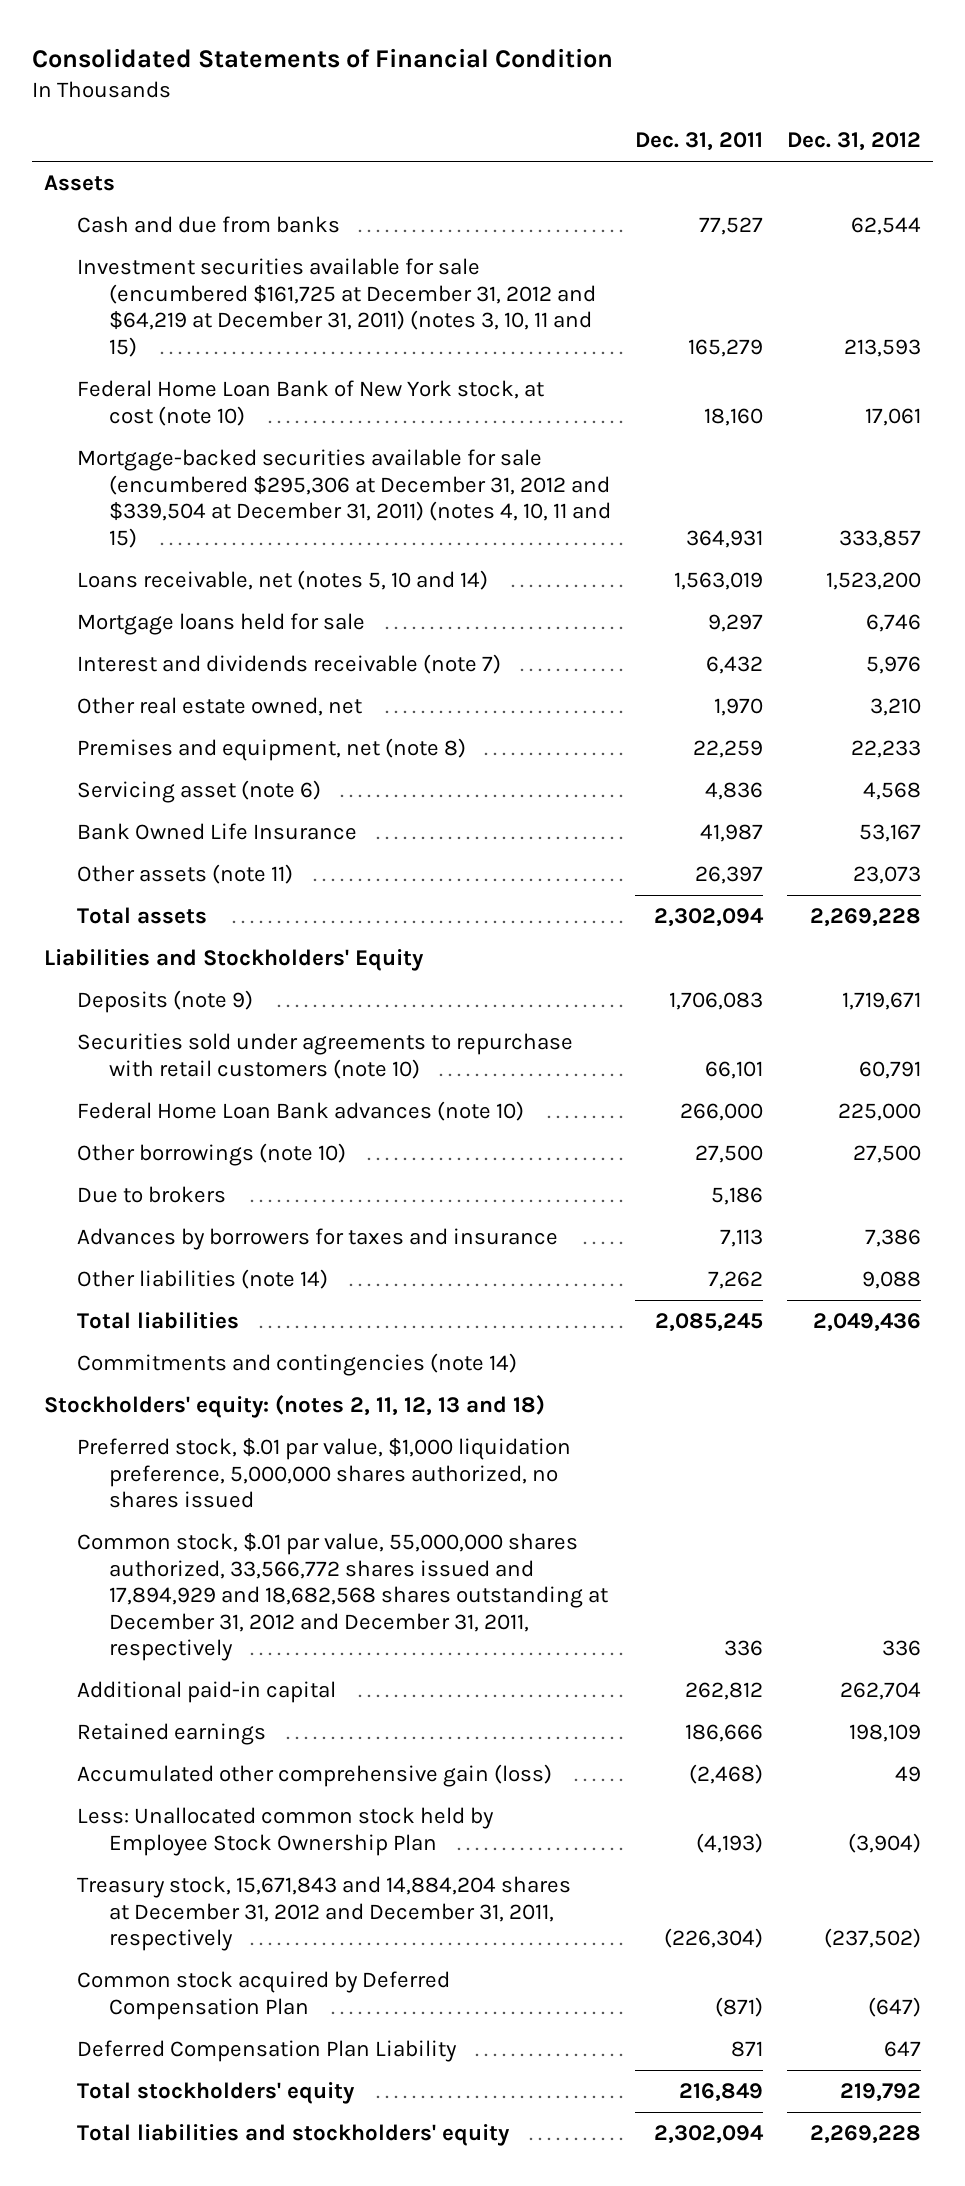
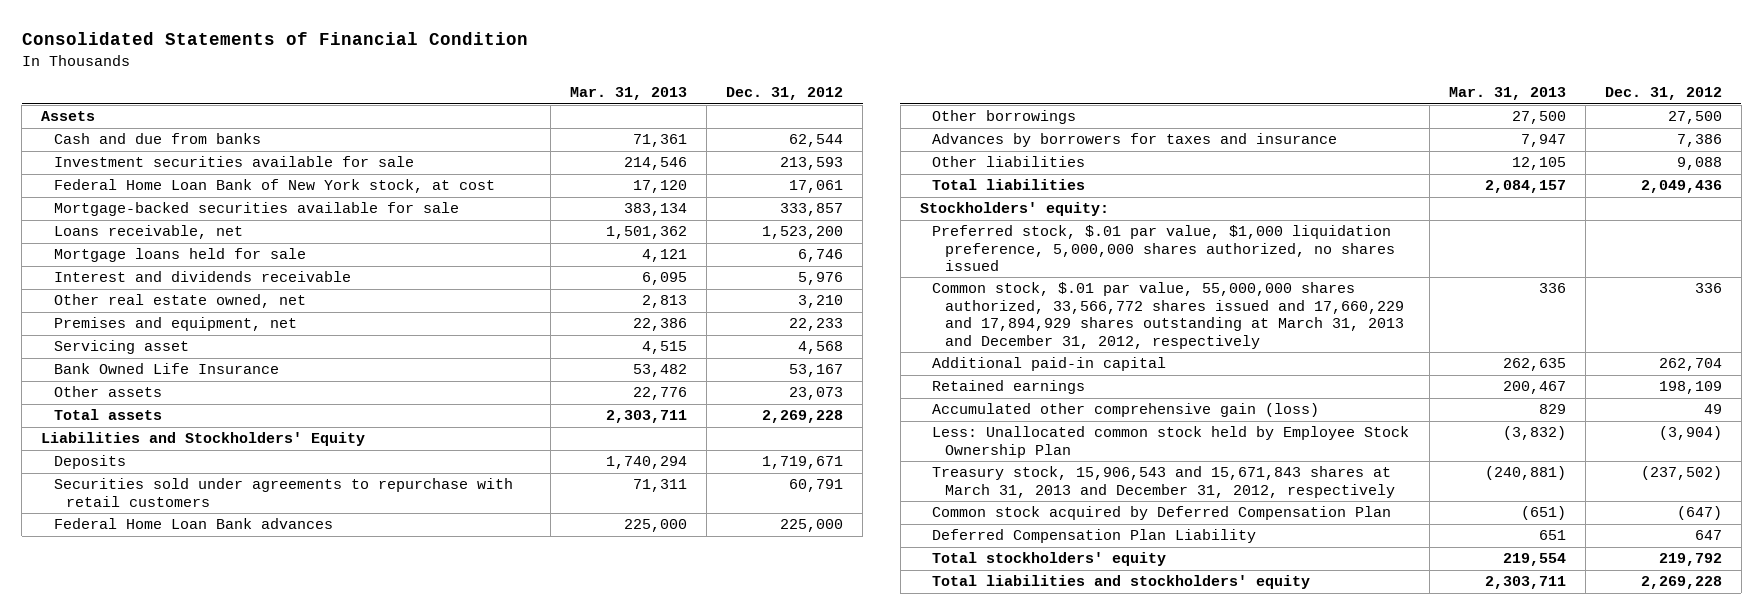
- | Dec. 31, 2011 | Dec. 31, 2012
+ | Mar. 31, 2013 | Dec. 31, 2012
- Investment securities available for sale (encumbered $161,725 at December 31, 2012 and $64,219 at December 31, 2011) (notes 3, 10, 11 and 15) | 165,279 | 213,593
- Federal Home Loan Bank of New York stock, at cost (note 10) | 18,160 | 17,061
- Mortgage-backed securities available for sale (encumbered $295,306 at December 31, 2012 and $339,504 at December 31, 2011) (notes 4, 10, 11 and 15) | 364,931 | 333,857
- Loans receivable, net (notes 5, 10 and 14) | 1,563,019 | 1,523,200
+ Investment securities available for sale | 214,546 | 213,593
+ Federal Home Loan Bank of New York stock, at cost | 17,120 | 17,061
+ Mortgage-backed securities available for sale | 383,134 | 333,857
+ Loans receivable, net | 1,501,362 | 1,523,200
- Interest and dividends receivable (note 7) | 6,432 | 5,976
+ Interest and dividends receivable | 6,095 | 5,976
- Premises and equipment, net (note 8) | 22,259 | 22,233
- Servicing asset (note 6) | 4,836 | 4,568
+ Premises and equipment, net | 22,386 | 22,233
+ Servicing asset | 4,515 | 4,568
- Other assets (note 11) | 26,397 | 23,073
+ Other assets | 22,776 | 23,073
- Deposits (note 9) | 1,706,083 | 1,719,671
- Securities sold under agreements to repurchase with retail customers (note 10) | 66,101 | 60,791
- Federal Home Loan Bank advances (note 10) | 266,000 | 225,000
- Other borrowings (note 10) | 27,500 | 27,500
- Due to brokers | 5,186 |
+ Deposits | 1,740,294 | 1,719,671
+ Securities sold under agreements to repurchase with retail customers | 71,311 | 60,791
+ Federal Home Loan Bank advances | 225,000 | 225,000
+ Other borrowings | 27,500 | 27,500
- Other liabilities (note 14) | 7,262 | 9,088
+ Other liabilities | 12,105 | 9,088
- Commitments and contingencies (note 14)
- Stockholders' equity: (notes 2, 11, 12, 13 and 18)
+ Stockholders' equity:
- Common stock, $.01 par value, 55,000,000 shares authorized, 33,566,772 shares issued and 17,894,929 and 18,682,568 shares outstanding at December 31, 2012 and December 31, 2011, respectively | 336 | 336
+ Common stock, $.01 par value, 55,000,000 shares authorized, 33,566,772 shares issued and 17,660,229 and 17,894,929 shares outstanding at March 31, 2013 and December 31, 2012, respectively | 336 | 336
- Treasury stock, 15,671,843 and 14,884,204 shares at December 31, 2012 and December 31, 2011, respectively | (226,304) | (237,502)
+ Treasury stock, 15,906,543 and 15,671,843 shares at March 31, 2013 and December 31, 2012, respectively | (240,881) | (237,502)

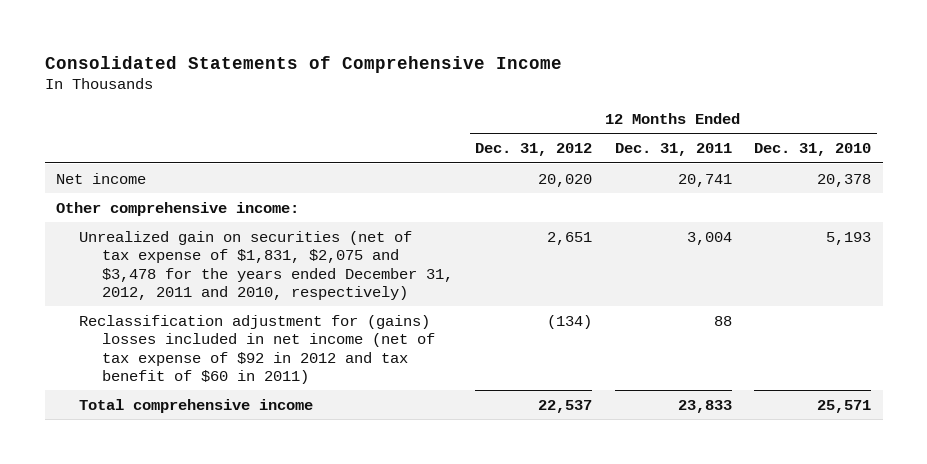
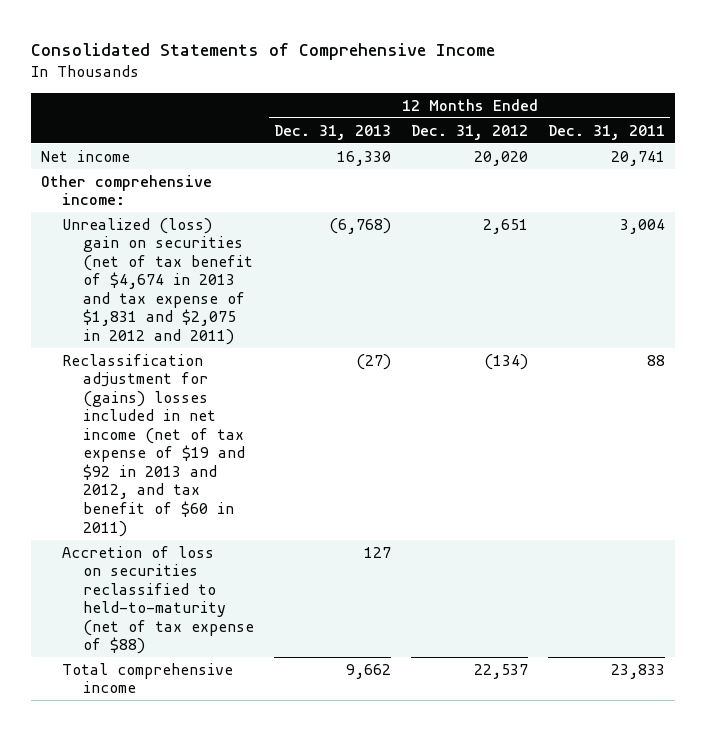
- | 12 Months Ended Dec. 31, 2012 | 12 Months Ended Dec. 31, 2011 | 12 Months Ended Dec. 31, 2010
+ | 12 Months Ended Dec. 31, 2013 | 12 Months Ended Dec. 31, 2012 | 12 Months Ended Dec. 31, 2011
- Unrealized gain on securities (net of tax expense of $1,831, $2,075 and $3,478 for the years ended December 31, 2012, 2011 and 2010, respectively) | 2,651 | 3,004 | 5,193
- Reclassification adjustment for (gains) losses included in net income (net of tax expense of $92 in 2012 and tax benefit of $60 in 2011) | (134) | 88 |
+ Unrealized (loss) gain on securities (net of tax benefit of $4,674 in 2013 and tax expense of $1,831 and $2,075 in 2012 and 2011) | (6,768) | 2,651 | 3,004
+ Reclassification adjustment for (gains) losses included in net income (net of tax expense of $19 and $92 in 2013 and 2012, and tax benefit of $60 in 2011) | (27) | (134) | 88
+ Accretion of loss on securities reclassified to held-to-maturity (net of tax expense of $88) | 127 | |

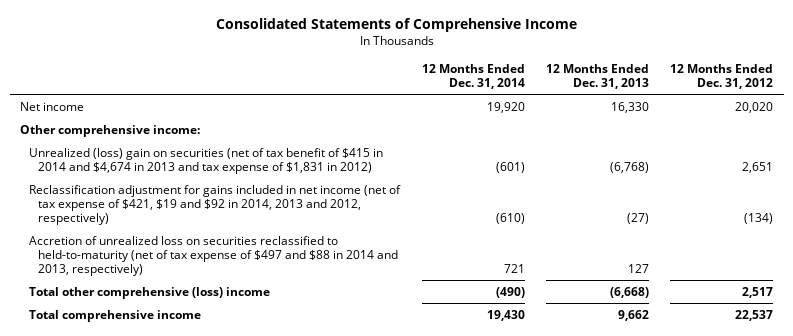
- | 12 Months Ended Dec. 31, 2013 | 12 Months Ended Dec. 31, 2012 | 12 Months Ended Dec. 31, 2011
+ | 12 Months Ended Dec. 31, 2014 | 12 Months Ended Dec. 31, 2013 | 12 Months Ended Dec. 31, 2012
- Unrealized (loss) gain on securities (net of tax benefit of $4,674 in 2013 and tax expense of $1,831 and $2,075 in 2012 and 2011) | (6,768) | 2,651 | 3,004
- Reclassification adjustment for (gains) losses included in net income (net of tax expense of $19 and $92 in 2013 and 2012, and tax benefit of $60 in 2011) | (27) | (134) | 88
- Accretion of loss on securities reclassified to held-to-maturity (net of tax expense of $88) | 127 | |
+ Unrealized (loss) gain on securities (net of tax benefit of $415 in 2014 and $4,674 in 2013 and tax expense of $1,831 in 2012) | (601) | (6,768) | 2,651
+ Reclassification adjustment for gains included in net income (net of tax expense of $421, $19 and $92 in 2014, 2013 and 2012, respectively) | (610) | (27) | (134)
+ Accretion of unrealized loss on securities reclassified to held-to-maturity (net of tax expense of $497 and $88 in 2014 and 2013, respectively) | 721 | 127 |
+ Total other comprehensive (loss) income | (490) | (6,668) | 2,517

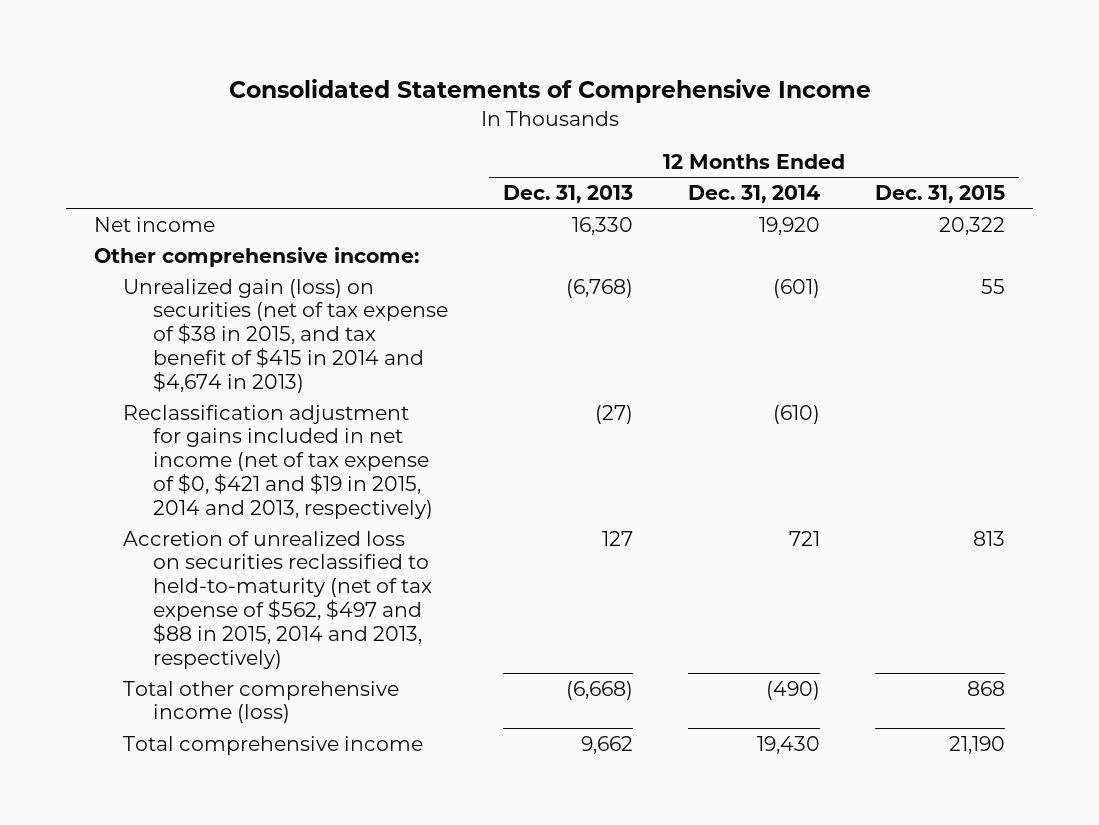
- | 12 Months Ended Dec. 31, 2014 | 12 Months Ended Dec. 31, 2013 | 12 Months Ended Dec. 31, 2012
+ | 12 Months Ended Dec. 31, 2013 | 12 Months Ended Dec. 31, 2014 | 12 Months Ended Dec. 31, 2015
- Unrealized (loss) gain on securities (net of tax benefit of $415 in 2014 and $4,674 in 2013 and tax expense of $1,831 in 2012) | (601) | (6,768) | 2,651
- Reclassification adjustment for gains included in net income (net of tax expense of $421, $19 and $92 in 2014, 2013 and 2012, respectively) | (610) | (27) | (134)
- Accretion of unrealized loss on securities reclassified to held-to-maturity (net of tax expense of $497 and $88 in 2014 and 2013, respectively) | 721 | 127 |
- Total other comprehensive (loss) income | (490) | (6,668) | 2,517
+ Unrealized gain (loss) on securities (net of tax expense of $38 in 2015, and tax benefit of $415 in 2014 and $4,674 in 2013) | (6,768) | (601) | 55
+ Reclassification adjustment for gains included in net income (net of tax expense of $0, $421 and $19 in 2015, 2014 and 2013, respectively) | (27) | (610) |
+ Accretion of unrealized loss on securities reclassified to held-to-maturity (net of tax expense of $562, $497 and $88 in 2015, 2014 and 2013, respectively) | 127 | 721 | 813
+ Total other comprehensive income (loss) | (6,668) | (490) | 868

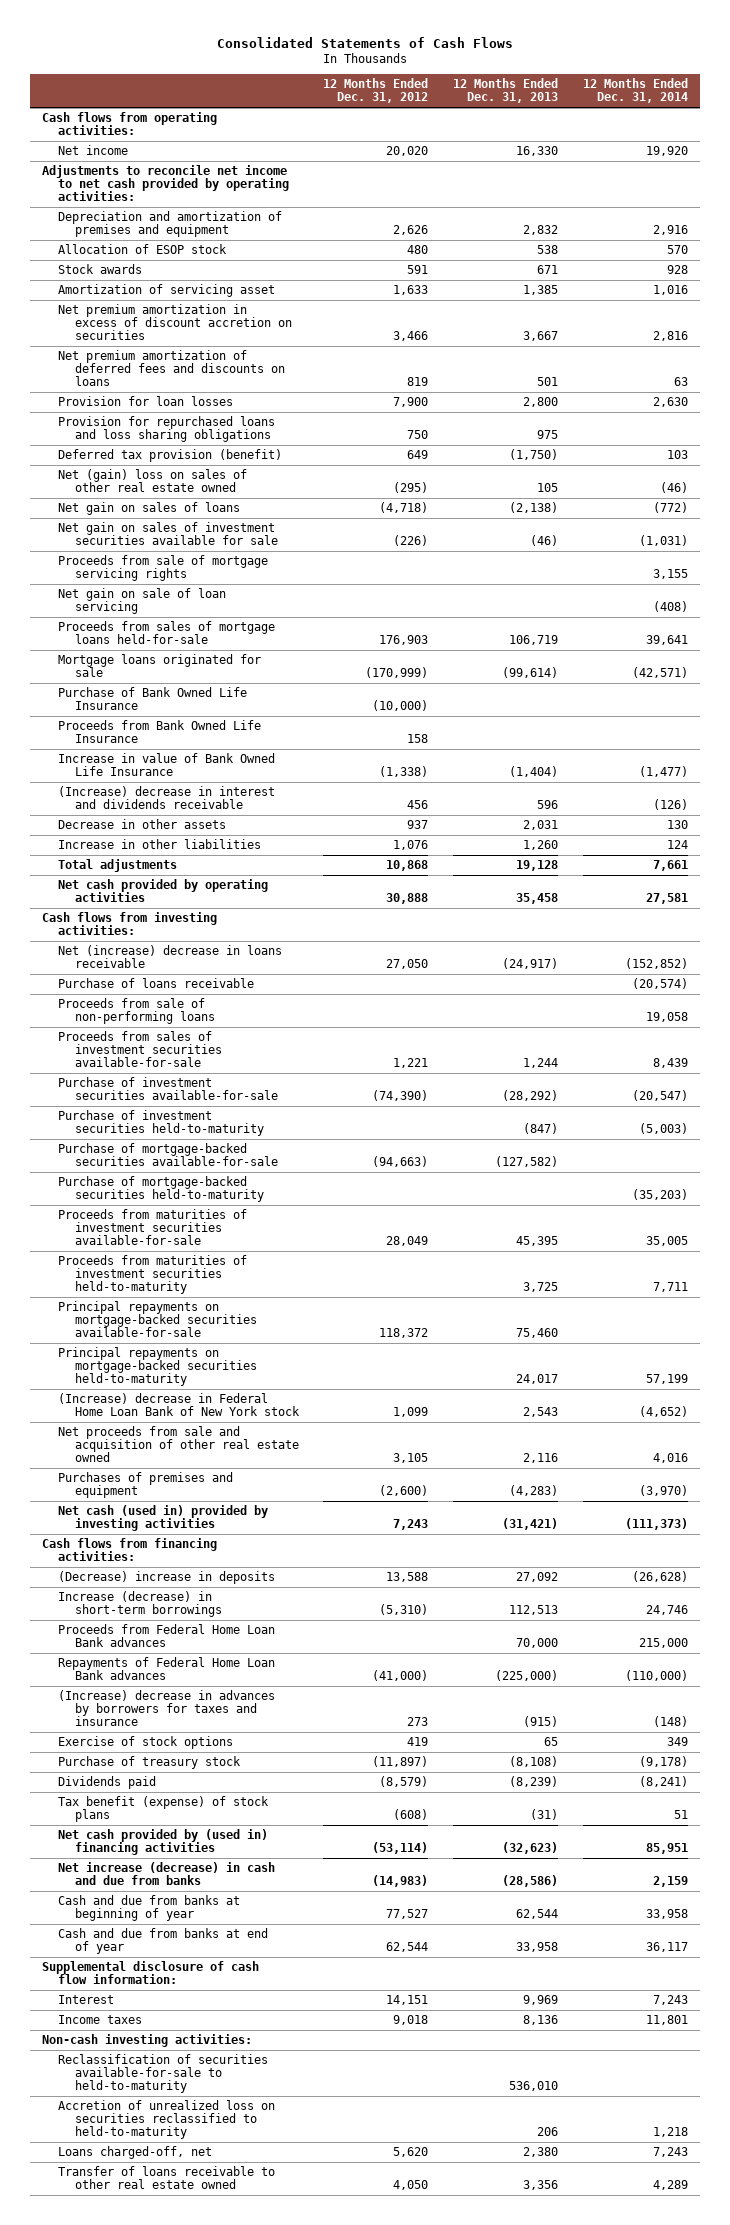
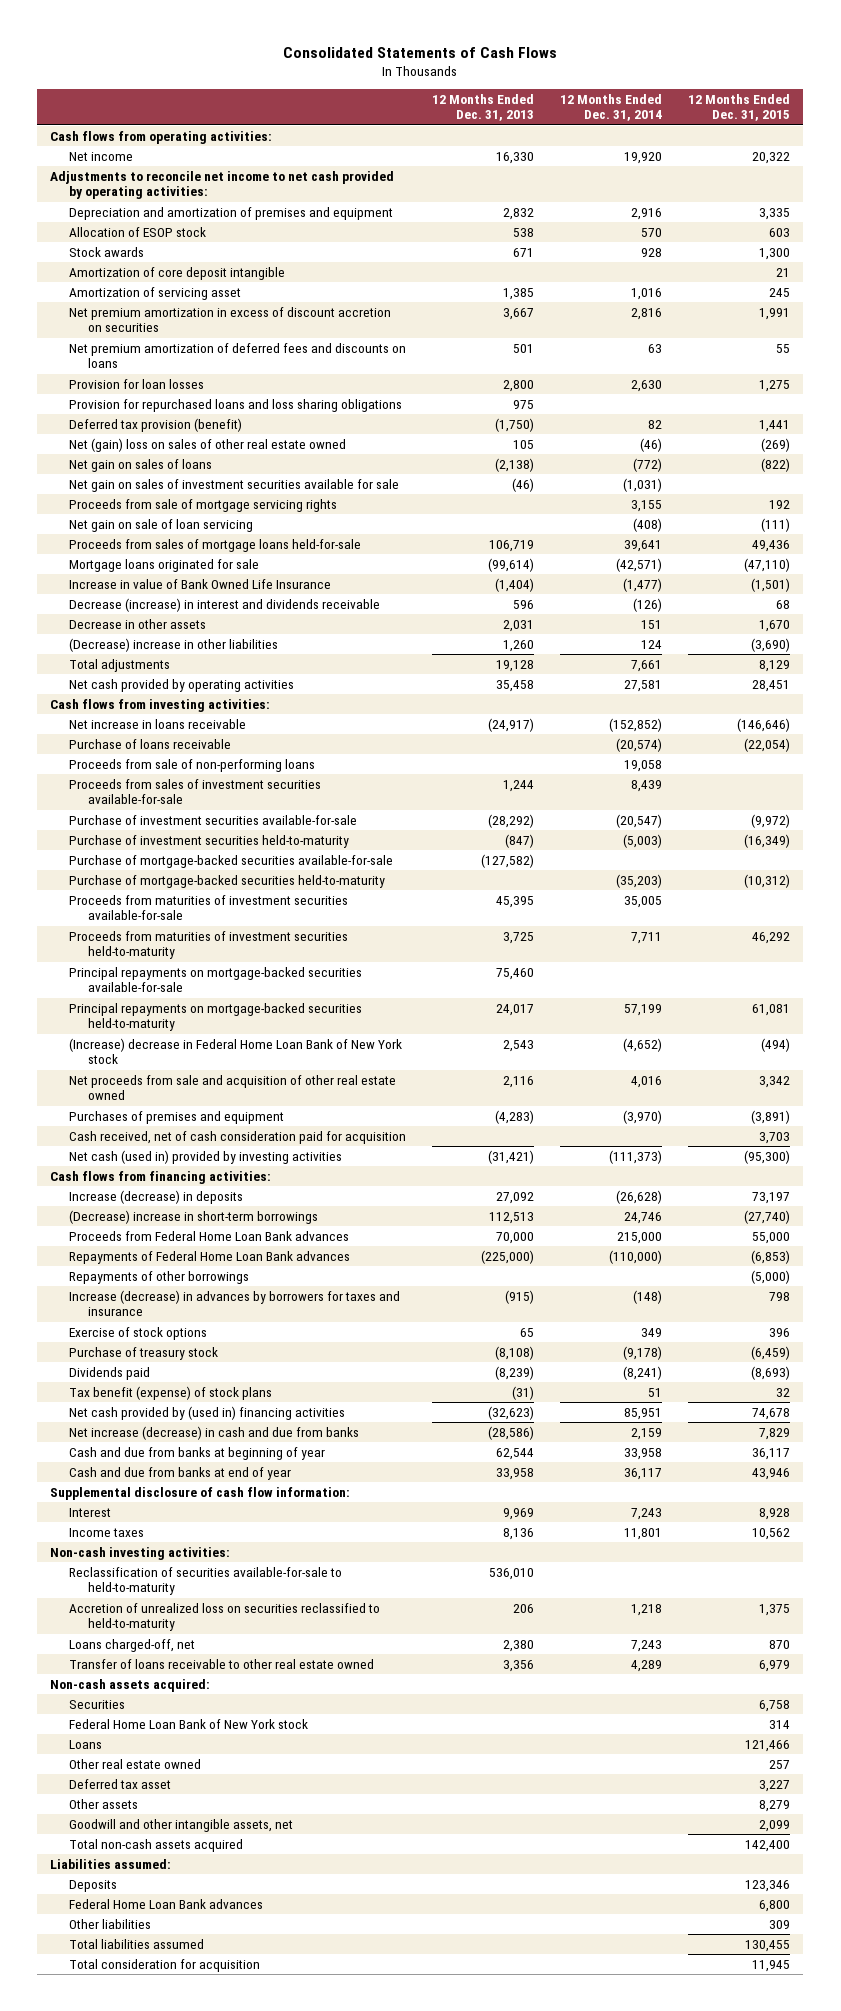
- | 12 Months Ended Dec. 31, 2012 | 12 Months Ended Dec. 31, 2013 | 12 Months Ended Dec. 31, 2014
+ | 12 Months Ended Dec. 31, 2013 | 12 Months Ended Dec. 31, 2014 | 12 Months Ended Dec. 31, 2015
+ Amortization of core deposit intangible | | | 21
- Deferred tax provision (benefit) | 649 | (1,750) | 103
+ Deferred tax provision (benefit) | (1,750) | 82 | 1,441
- Purchase of Bank Owned Life Insurance | (10,000) | |
- Proceeds from Bank Owned Life Insurance | 158 | |
- (Increase) decrease in interest and dividends receivable | 456 | 596 | (126)
- Decrease in other assets | 937 | 2,031 | 130
- Increase in other liabilities | 1,076 | 1,260 | 124
+ Decrease (increase) in interest and dividends receivable | 596 | (126) | 68
+ Decrease in other assets | 2,031 | 151 | 1,670
+ (Decrease) increase in other liabilities | 1,260 | 124 | (3,690)
- Net (increase) decrease in loans receivable | 27,050 | (24,917) | (152,852)
+ Net increase in loans receivable | (24,917) | (152,852) | (146,646)
+ Cash received, net of cash consideration paid for acquisition | | | 3,703
- (Decrease) increase in deposits | 13,588 | 27,092 | (26,628)
- Increase (decrease) in short-term borrowings | (5,310) | 112,513 | 24,746
+ Increase (decrease) in deposits | 27,092 | (26,628) | 73,197
+ (Decrease) increase in short-term borrowings | 112,513 | 24,746 | (27,740)
- (Increase) decrease in advances by borrowers for taxes and insurance | 273 | (915) | (148)
+ Repayments of other borrowings | | | (5,000)
+ Increase (decrease) in advances by borrowers for taxes and insurance | (915) | (148) | 798
+ Non-cash assets acquired:
+ Securities | | | 6,758
+ Federal Home Loan Bank of New York stock | | | 314
+ Loans | | | 121,466
+ Other real estate owned | | | 257
+ Deferred tax asset | | | 3,227
+ Other assets | | | 8,279
+ Goodwill and other intangible assets, net | | | 2,099
+ Total non-cash assets acquired | | | 142,400
+ Liabilities assumed:
+ Deposits | | | 123,346
+ Federal Home Loan Bank advances | | | 6,800
+ Other liabilities | | | 309
+ Total liabilities assumed | | | 130,455
+ Total consideration for acquisition | | | 11,945

